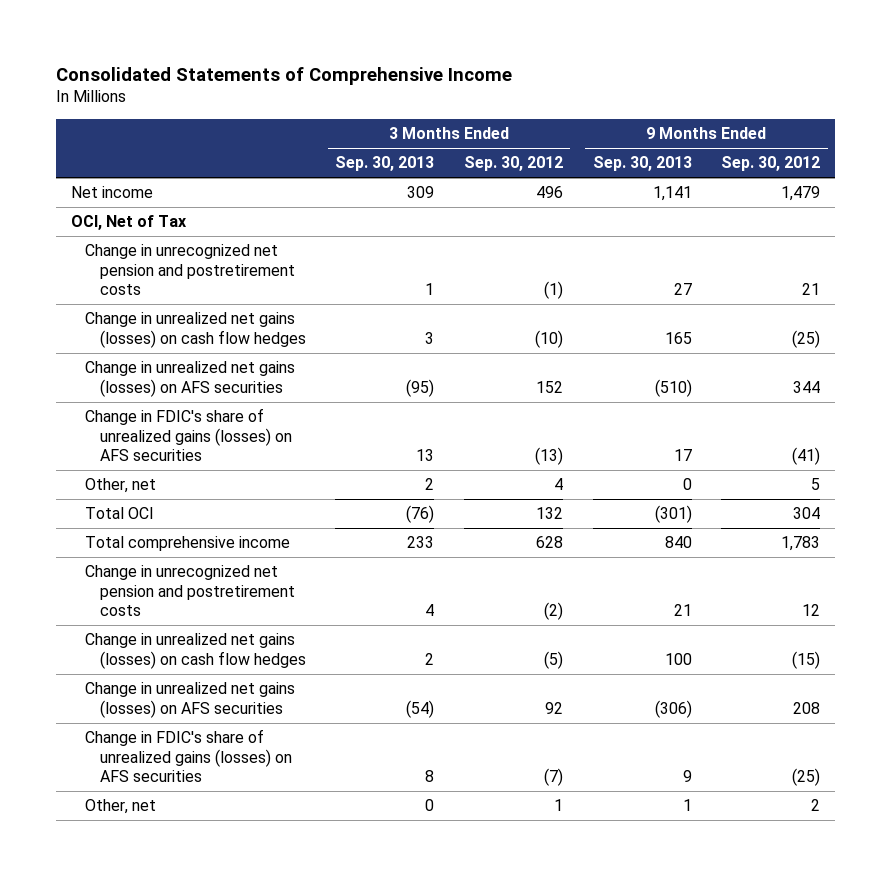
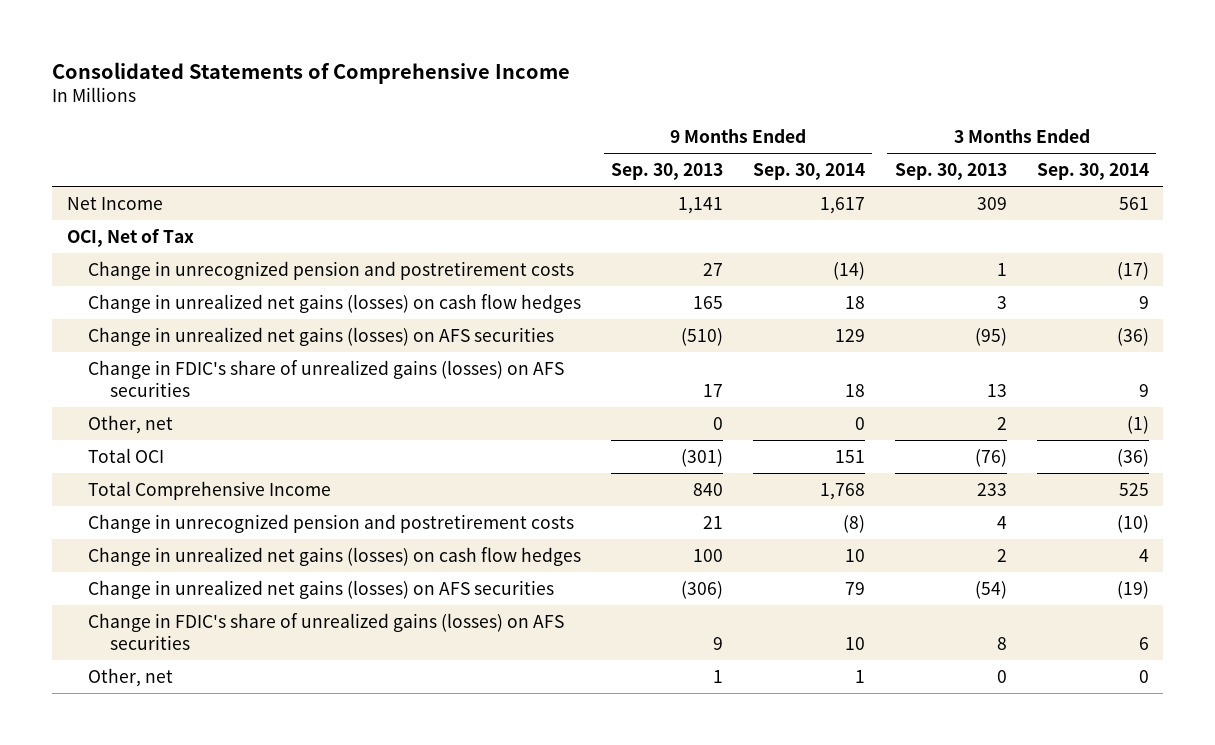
- | 3 Months Ended Sep. 30, 2013 | 3 Months Ended Sep. 30, 2012 | 9 Months Ended Sep. 30, 2013 | 9 Months Ended Sep. 30, 2012
+ | 9 Months Ended Sep. 30, 2013 | 9 Months Ended Sep. 30, 2014 | 3 Months Ended Sep. 30, 2013 | 3 Months Ended Sep. 30, 2014
- Net income | 309 | 496 | 1,141 | 1,479
+ Net Income | 1,141 | 1,617 | 309 | 561
- Change in unrecognized net pension and postretirement costs | 1 | (1) | 27 | 21
+ Change in unrecognized pension and postretirement costs | 27 | (14) | 1 | (17)
- Total comprehensive income | 233 | 628 | 840 | 1,783
- Change in unrecognized net pension and postretirement costs | 4 | (2) | 21 | 12
+ Total Comprehensive Income | 840 | 1,768 | 233 | 525
+ Change in unrecognized pension and postretirement costs | 21 | (8) | 4 | (10)

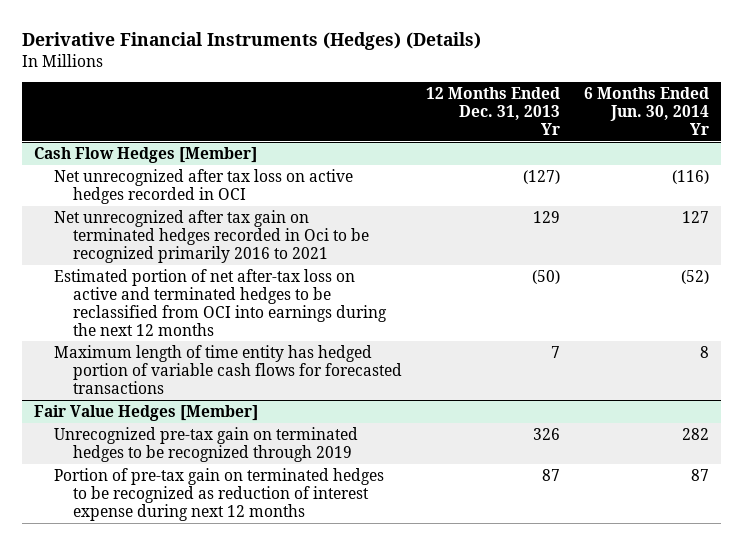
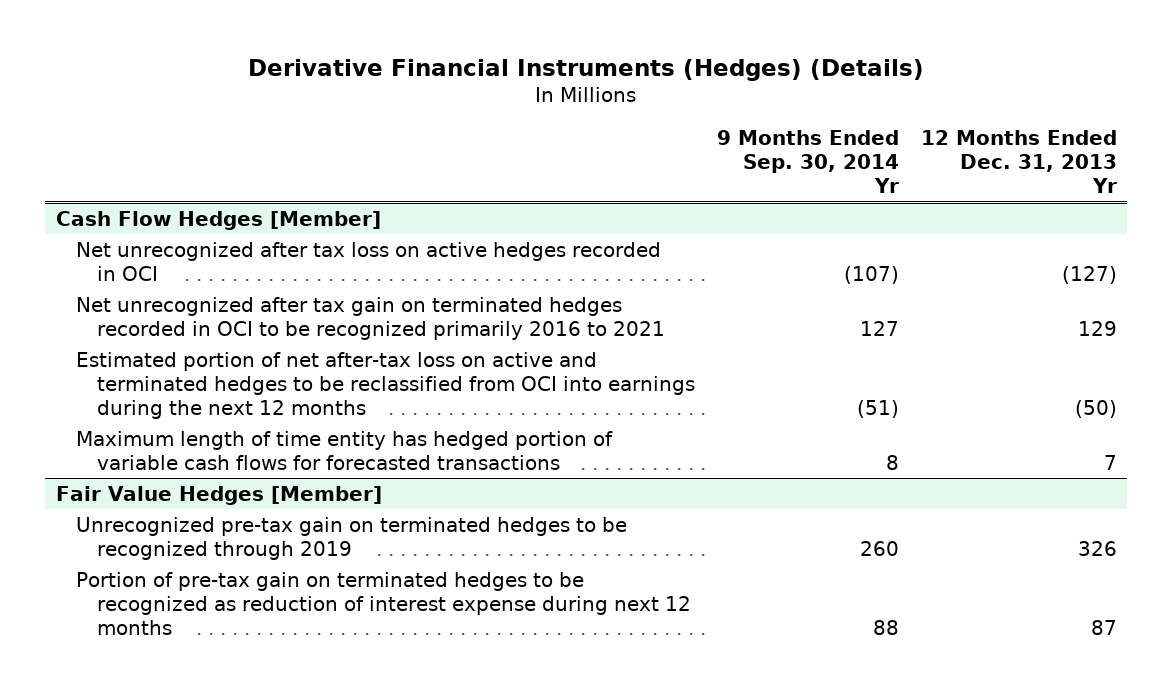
- | 12 Months Ended Dec. 31, 2013 Yr | 6 Months Ended Jun. 30, 2014 Yr
+ | 9 Months Ended Sep. 30, 2014 Yr | 12 Months Ended Dec. 31, 2013 Yr
@ Cash Flow Hedges [Member]
- Net unrecognized after tax gain on terminated hedges recorded in Oci to be recognized primarily 2016 to 2021 | 129 | 127
+ Net unrecognized after tax gain on terminated hedges recorded in OCI to be recognized primarily 2016 to 2021 | 127 | 129

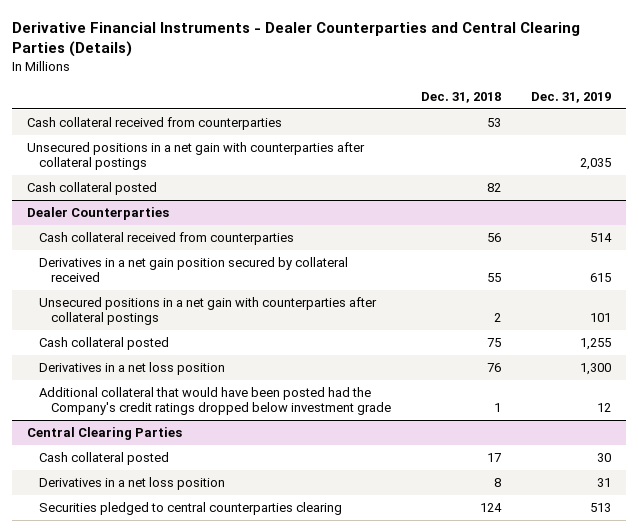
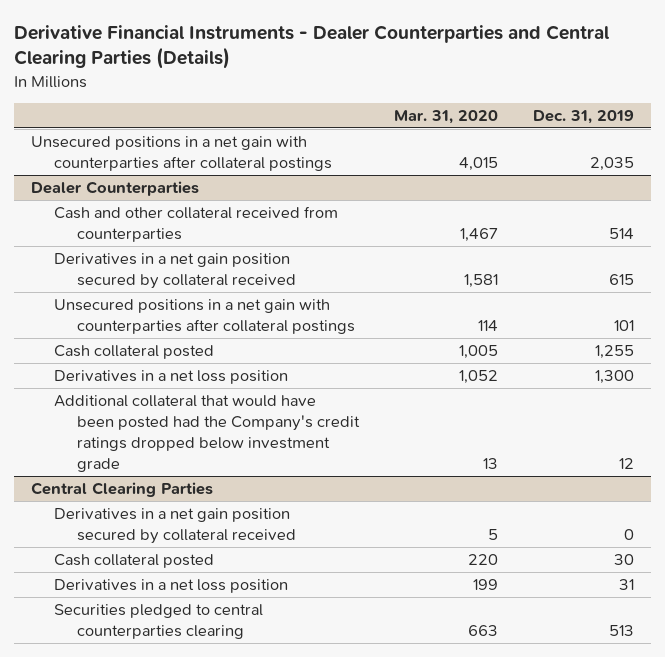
- | Dec. 31, 2018 | Dec. 31, 2019
+ | Mar. 31, 2020 | Dec. 31, 2019
- Cash collateral received from counterparties | 53 |
- Cash collateral posted | 82 |
@ Dealer Counterparties
- Cash collateral received from counterparties | 56 | 514
+ Cash and other collateral received from counterparties | 1,467 | 514
@ Central Clearing Parties
+ Derivatives in a net gain position secured by collateral received | 5 | 0

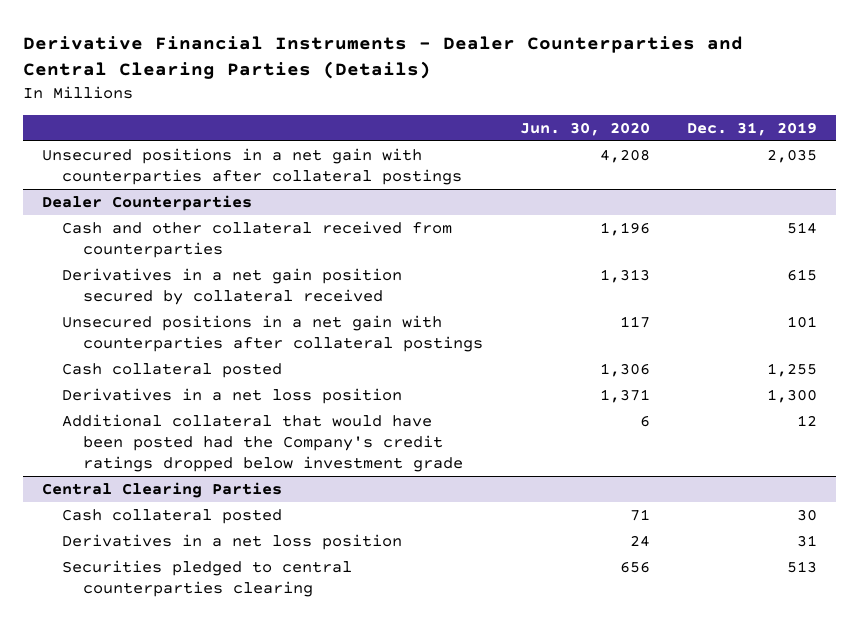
- | Mar. 31, 2020 | Dec. 31, 2019
+ | Jun. 30, 2020 | Dec. 31, 2019
@ Central Clearing Parties
- Derivatives in a net gain position secured by collateral received | 5 | 0

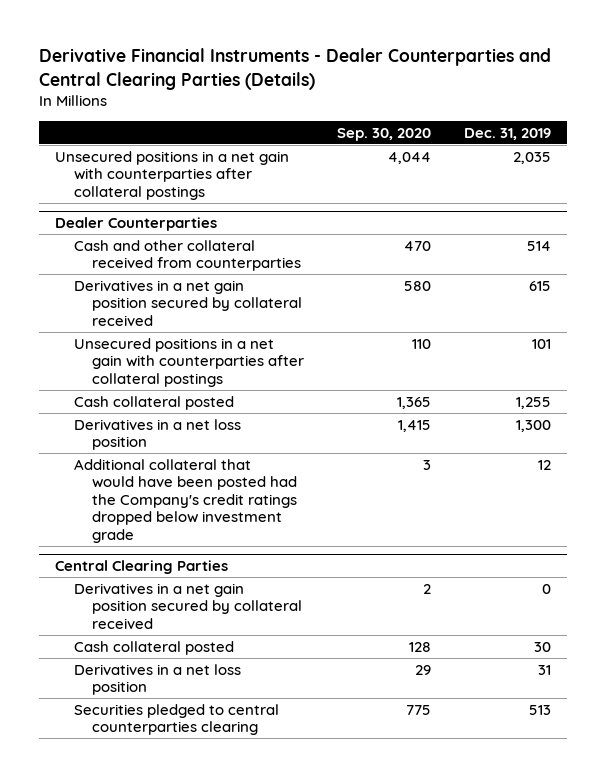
- | Jun. 30, 2020 | Dec. 31, 2019
+ | Sep. 30, 2020 | Dec. 31, 2019
@ Central Clearing Parties
+ Derivatives in a net gain position secured by collateral received | 2 | 0

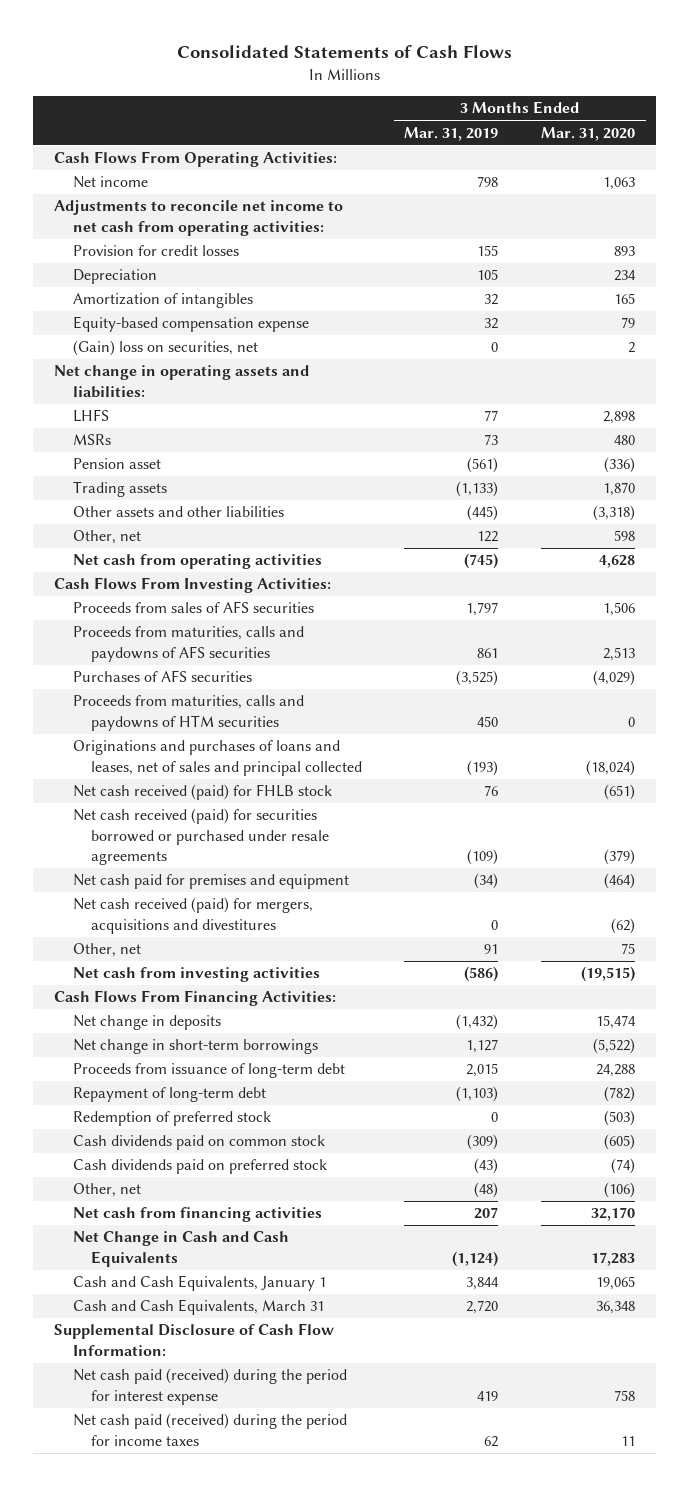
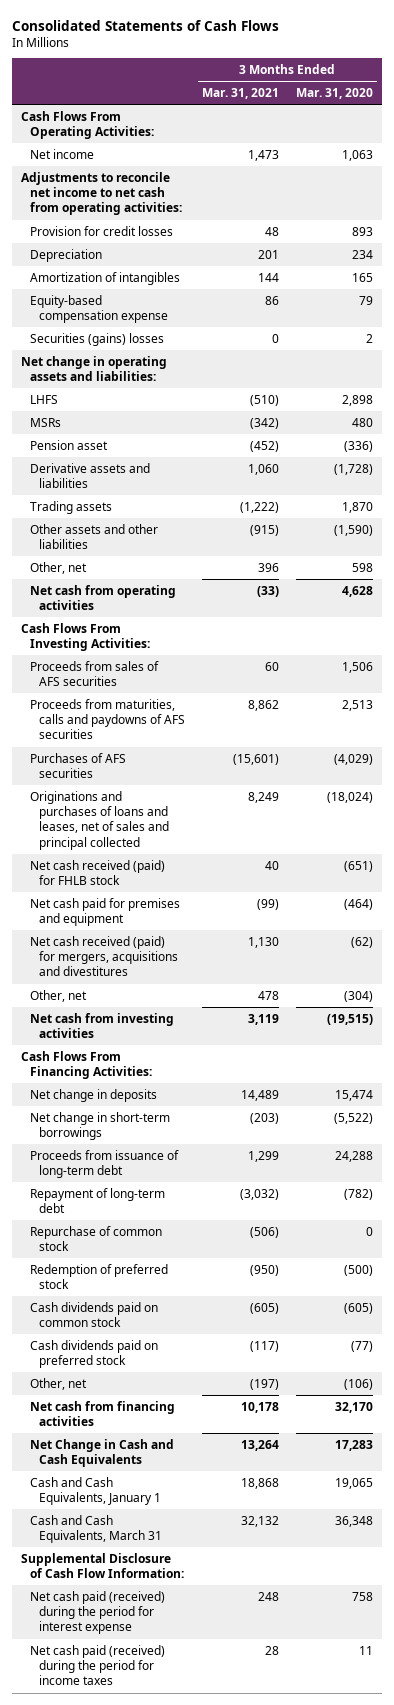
- | 3 Months Ended Mar. 31, 2019 | 3 Months Ended Mar. 31, 2020
+ | 3 Months Ended Mar. 31, 2021 | 3 Months Ended Mar. 31, 2020
- (Gain) loss on securities, net | 0 | 2
+ Securities (gains) losses | 0 | 2
+ Derivative assets and liabilities | 1,060 | (1,728)
- Other assets and other liabilities | (445) | (3,318)
+ Other assets and other liabilities | (915) | (1,590)
- Proceeds from maturities, calls and paydowns of HTM securities | 450 | 0
- Net cash received (paid) for securities borrowed or purchased under resale agreements | (109) | (379)
- Other, net | 91 | 75
+ Other, net | 478 | (304)
- Redemption of preferred stock | 0 | (503)
+ Repurchase of common stock | (506) | 0
+ Redemption of preferred stock | (950) | (500)
- Cash dividends paid on preferred stock | (43) | (74)
+ Cash dividends paid on preferred stock | (117) | (77)

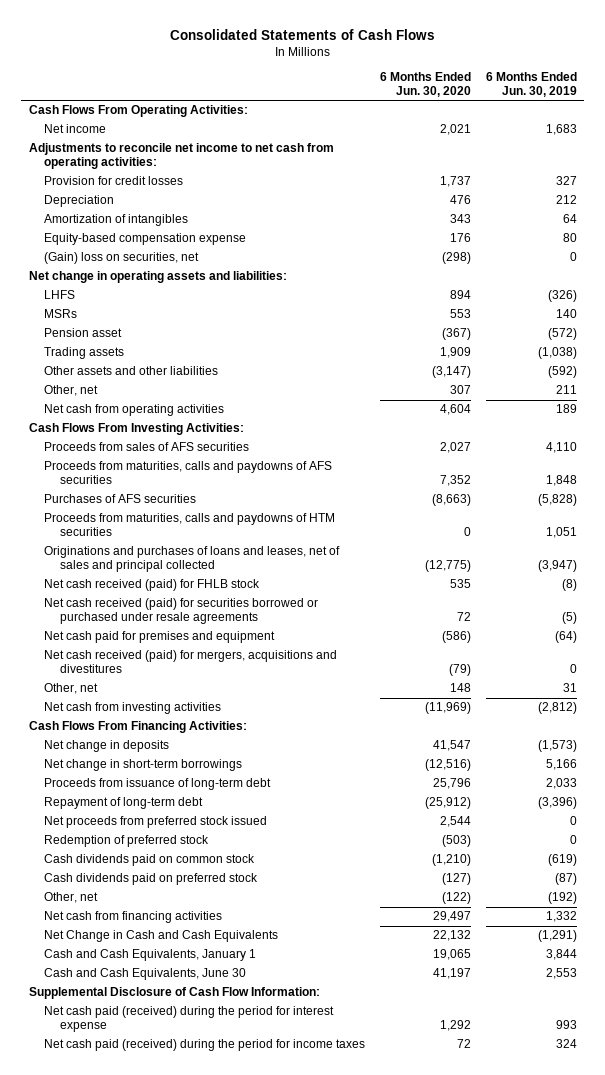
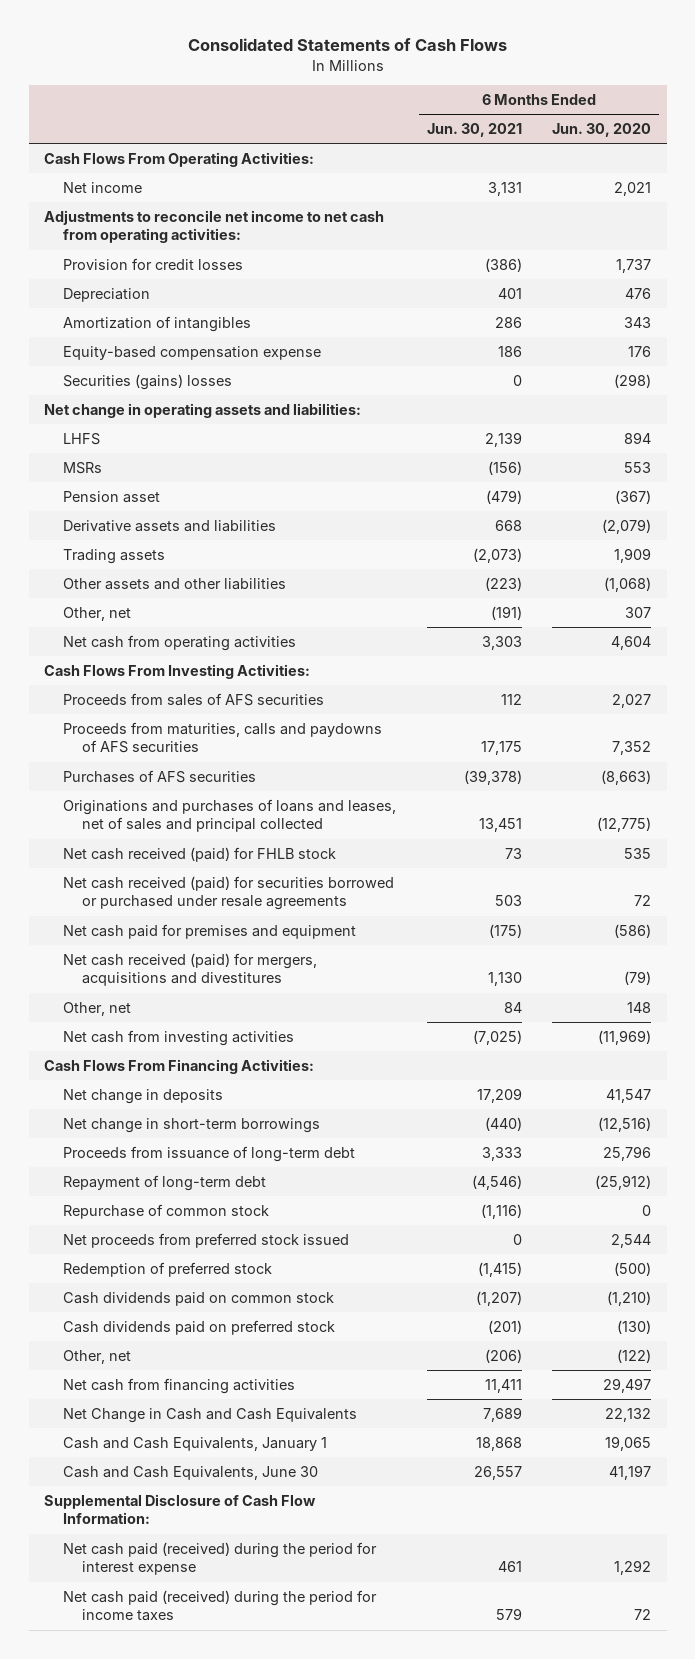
- | 6 Months Ended Jun. 30, 2020 | 6 Months Ended Jun. 30, 2019
+ | 6 Months Ended Jun. 30, 2021 | 6 Months Ended Jun. 30, 2020
- (Gain) loss on securities, net | (298) | 0
+ Securities (gains) losses | 0 | (298)
+ Derivative assets and liabilities | 668 | (2,079)
- Other assets and other liabilities | (3,147) | (592)
+ Other assets and other liabilities | (223) | (1,068)
- Proceeds from maturities, calls and paydowns of HTM securities | 0 | 1,051
+ Repurchase of common stock | (1,116) | 0
- Redemption of preferred stock | (503) | 0
+ Redemption of preferred stock | (1,415) | (500)
- Cash dividends paid on preferred stock | (127) | (87)
+ Cash dividends paid on preferred stock | (201) | (130)

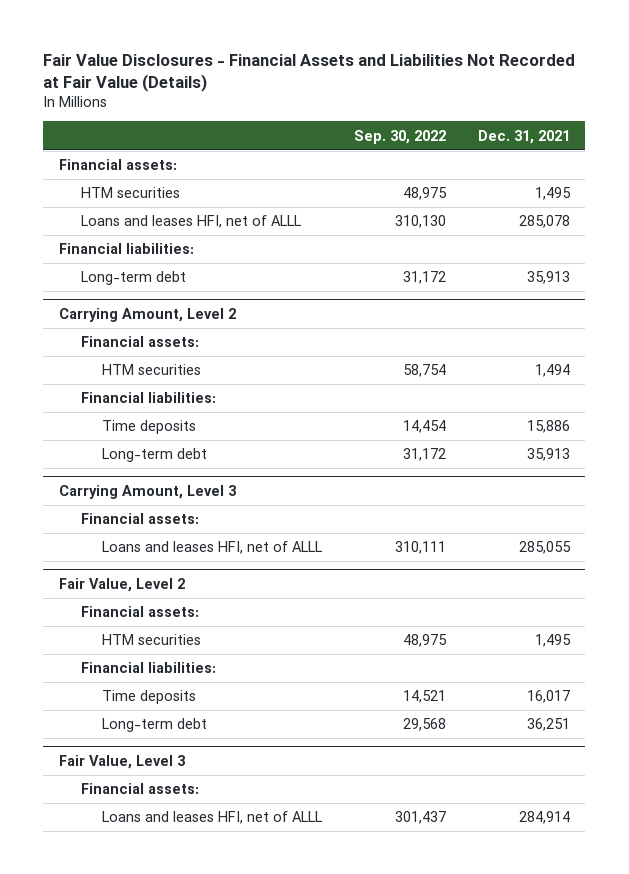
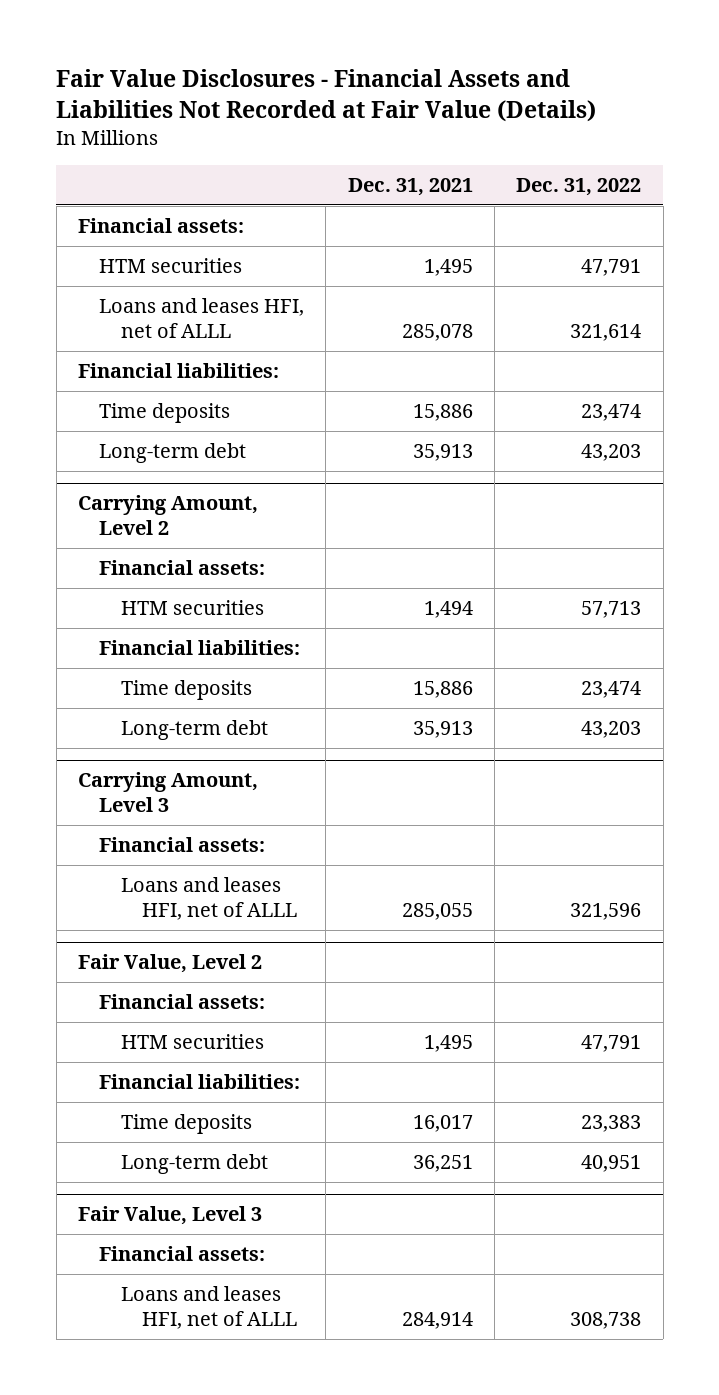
- | Sep. 30, 2022 | Dec. 31, 2021
+ | Dec. 31, 2021 | Dec. 31, 2022
+ Time deposits | 15,886 | 23,474

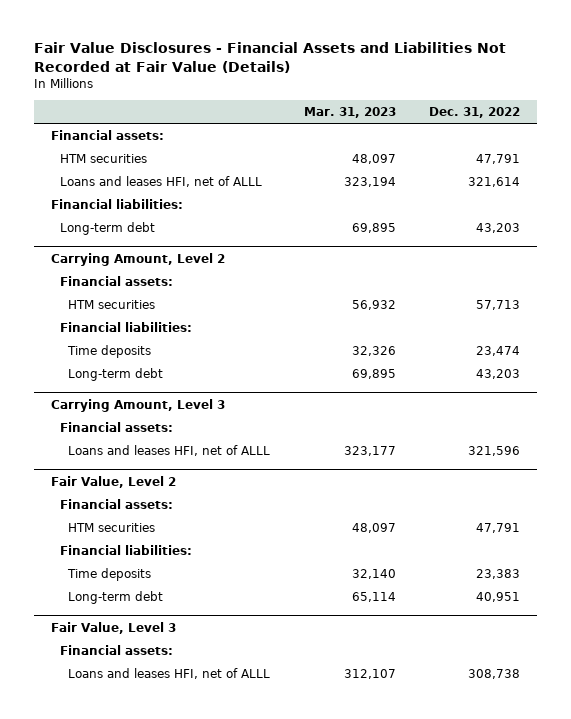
- | Dec. 31, 2021 | Dec. 31, 2022
+ | Mar. 31, 2023 | Dec. 31, 2022
- Time deposits | 15,886 | 23,474

